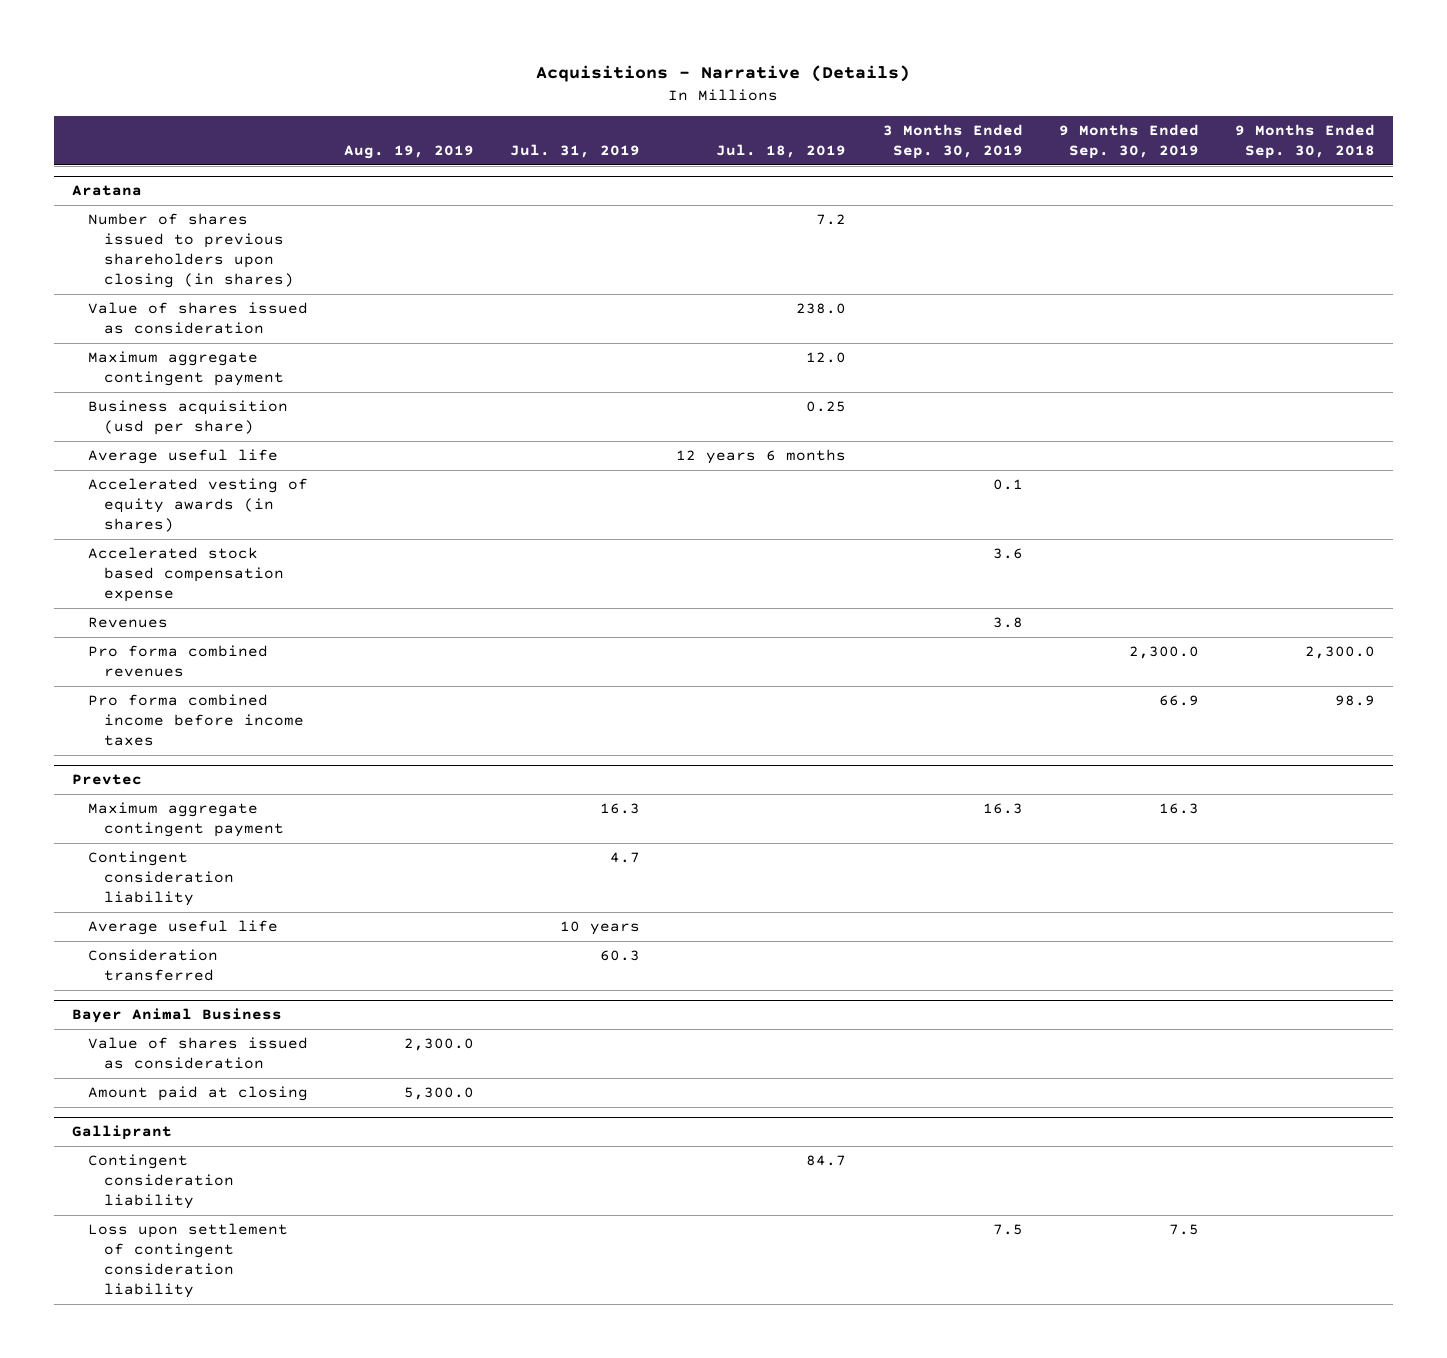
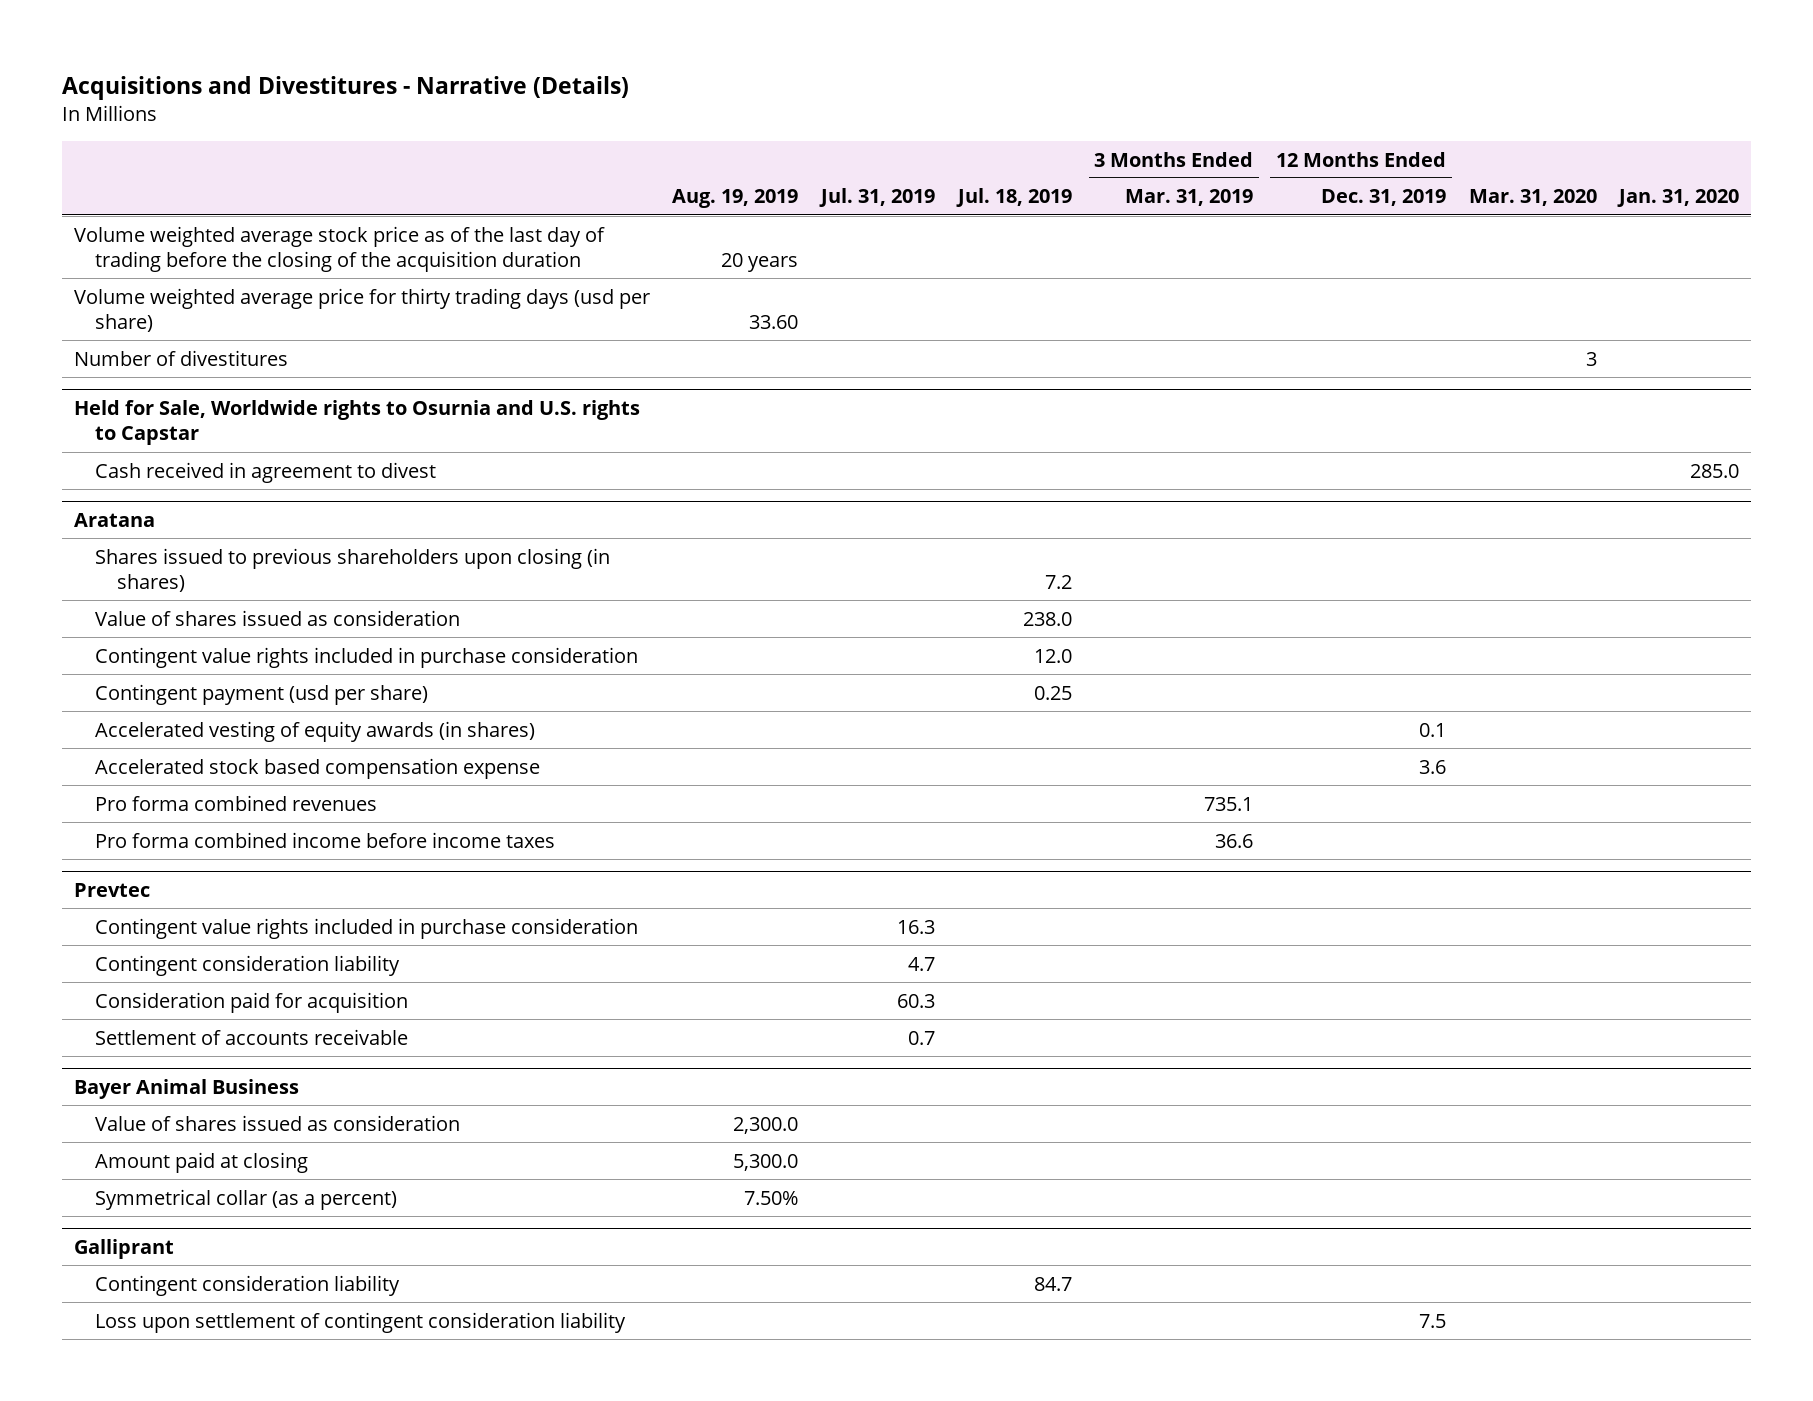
- Acquisitions - Narrative (Details)
+ Acquisitions and Divestitures - Narrative (Details)
- | Aug. 19, 2019 | Jul. 31, 2019 | Jul. 18, 2019 | 3 Months Ended Sep. 30, 2019 | 9 Months Ended Sep. 30, 2019 | 9 Months Ended Sep. 30, 2018
+ | Aug. 19, 2019 | Jul. 31, 2019 | Jul. 18, 2019 | 3 Months Ended Mar. 31, 2019 | 12 Months Ended Dec. 31, 2019 | Mar. 31, 2020 | Jan. 31, 2020
+ Volume weighted average stock price as of the last day of trading before the closing of the acquisition duration | 20 years | | | | | |
+ Volume weighted average price for thirty trading days (usd per share) | 33.60 | | | | | |
+ Number of divestitures | | | | | | 3 |
+ Held for Sale, Worldwide rights to Osurnia and U.S. rights to Capstar
+ Cash received in agreement to divest | | | | | | | 285.0
@ Aratana
- Number of shares issued to previous shareholders upon closing (in shares) | | | 7.2 | | |
+ Shares issued to previous shareholders upon closing (in shares) | | | 7.2 | | | |
- Maximum aggregate contingent payment | | | 12.0 | | |
- Business acquisition (usd per share) | | | 0.25 | | |
- Average useful life | | | 12 years 6 months | | |
+ Contingent value rights included in purchase consideration | | | 12.0 | | | |
+ Contingent payment (usd per share) | | | 0.25 | | | |
- Revenues | | | | 3.8 | |
@ Prevtec
- Maximum aggregate contingent payment | | 16.3 | | 16.3 | 16.3 |
+ Contingent value rights included in purchase consideration | | 16.3 | | | | |
- Average useful life | | 10 years | | | |
- Consideration transferred | | 60.3 | | | |
+ Consideration paid for acquisition | | 60.3 | | | | |
+ Settlement of accounts receivable | | 0.7 | | | | |
@ Bayer Animal Business
+ Symmetrical collar (as a percent) | 7.50% | | | | | |

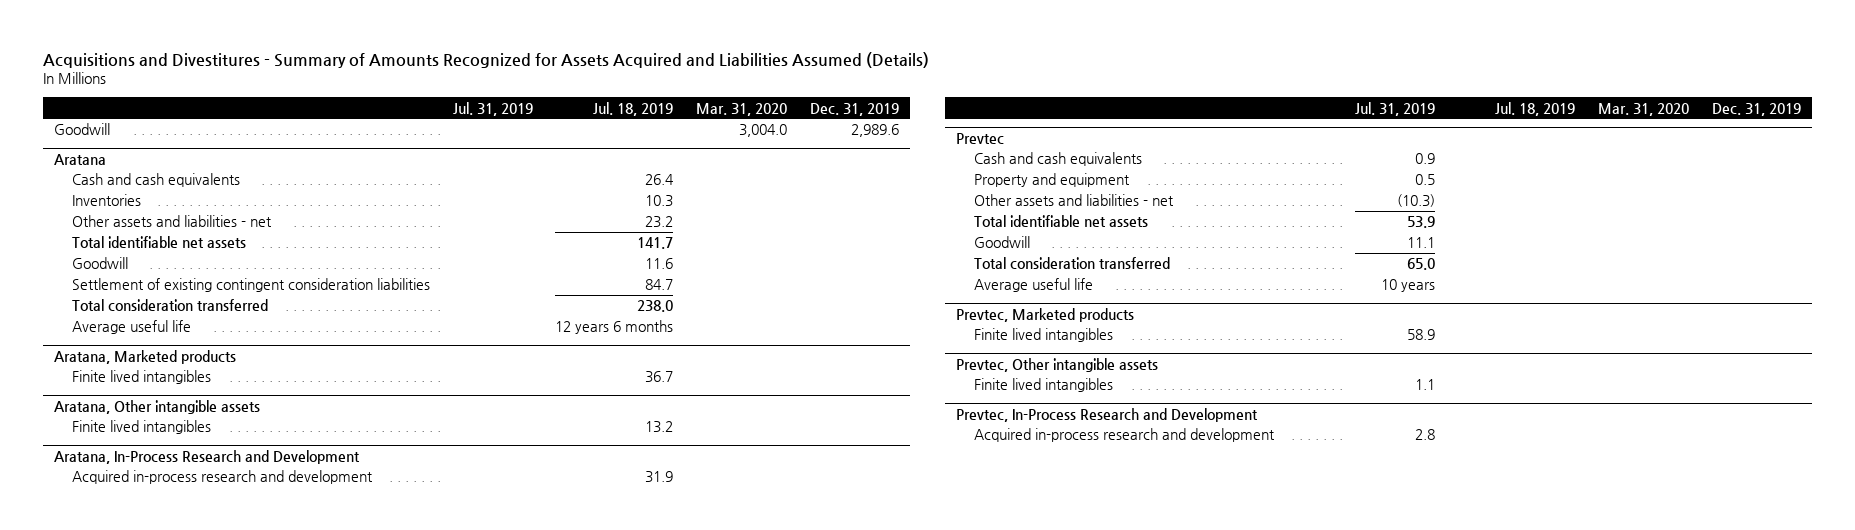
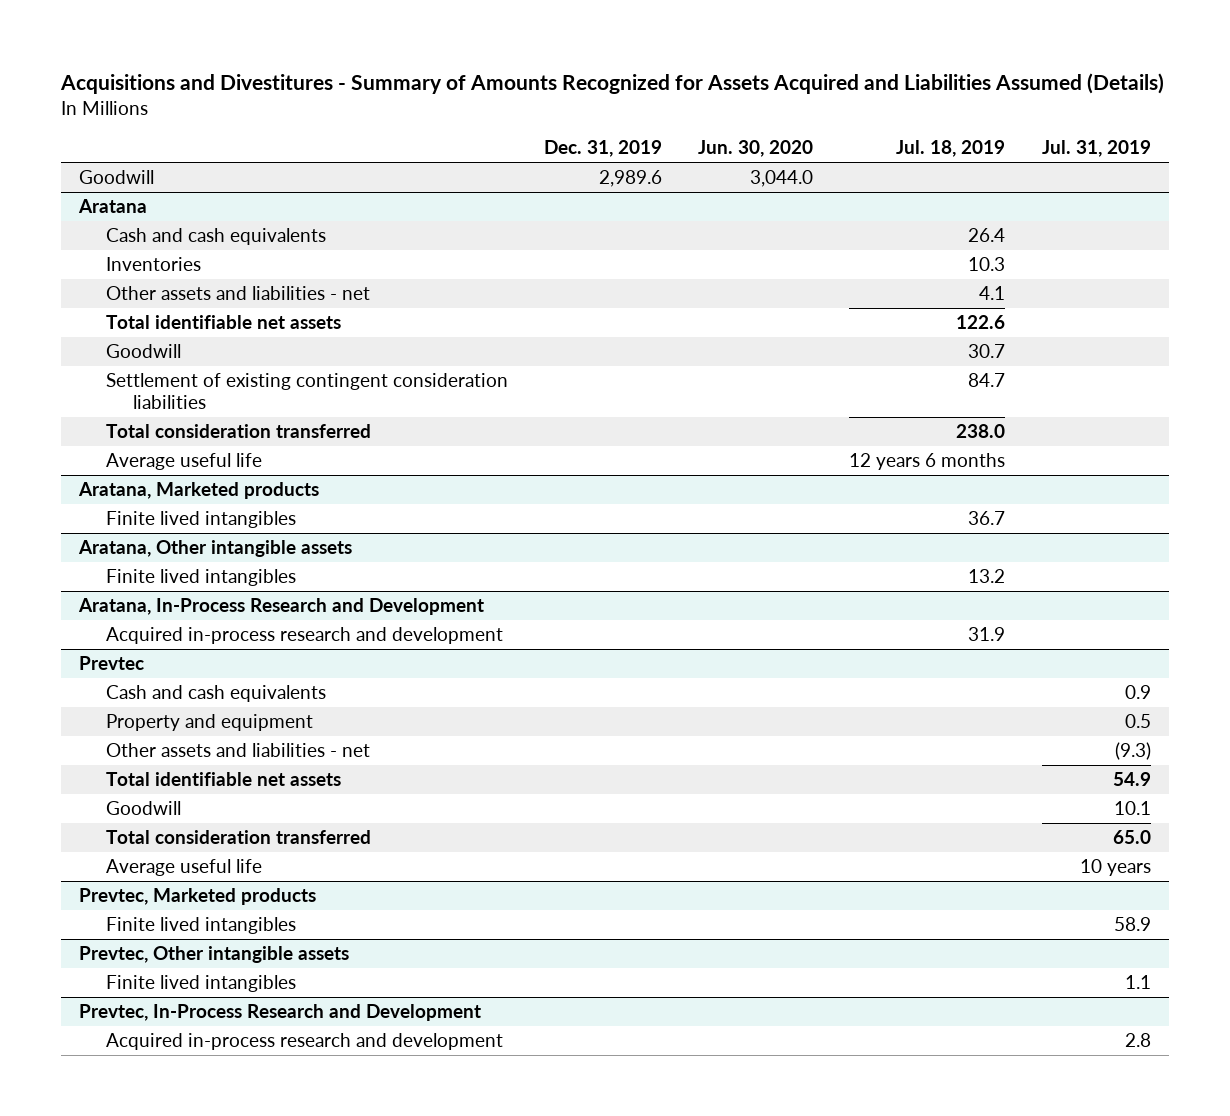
- | Jul. 31, 2019 | Jul. 18, 2019 | Mar. 31, 2020 | Dec. 31, 2019
+ | Dec. 31, 2019 | Jun. 30, 2020 | Jul. 18, 2019 | Jul. 31, 2019
@ Aratana
- Other assets and liabilities - net | | 23.2 | |
- Total identifiable net assets | | 141.7 | |
- Goodwill | | 11.6 | |
+ Other assets and liabilities - net | | | 4.1 |
+ Total identifiable net assets | | | 122.6 |
+ Goodwill | | | 30.7 |
@ Prevtec
- Other assets and liabilities - net | (10.3) | | |
- Total identifiable net assets | 53.9 | | |
- Goodwill | 11.1 | | |
+ Other assets and liabilities - net | | | | (9.3)
+ Total identifiable net assets | | | | 54.9
+ Goodwill | | | | 10.1

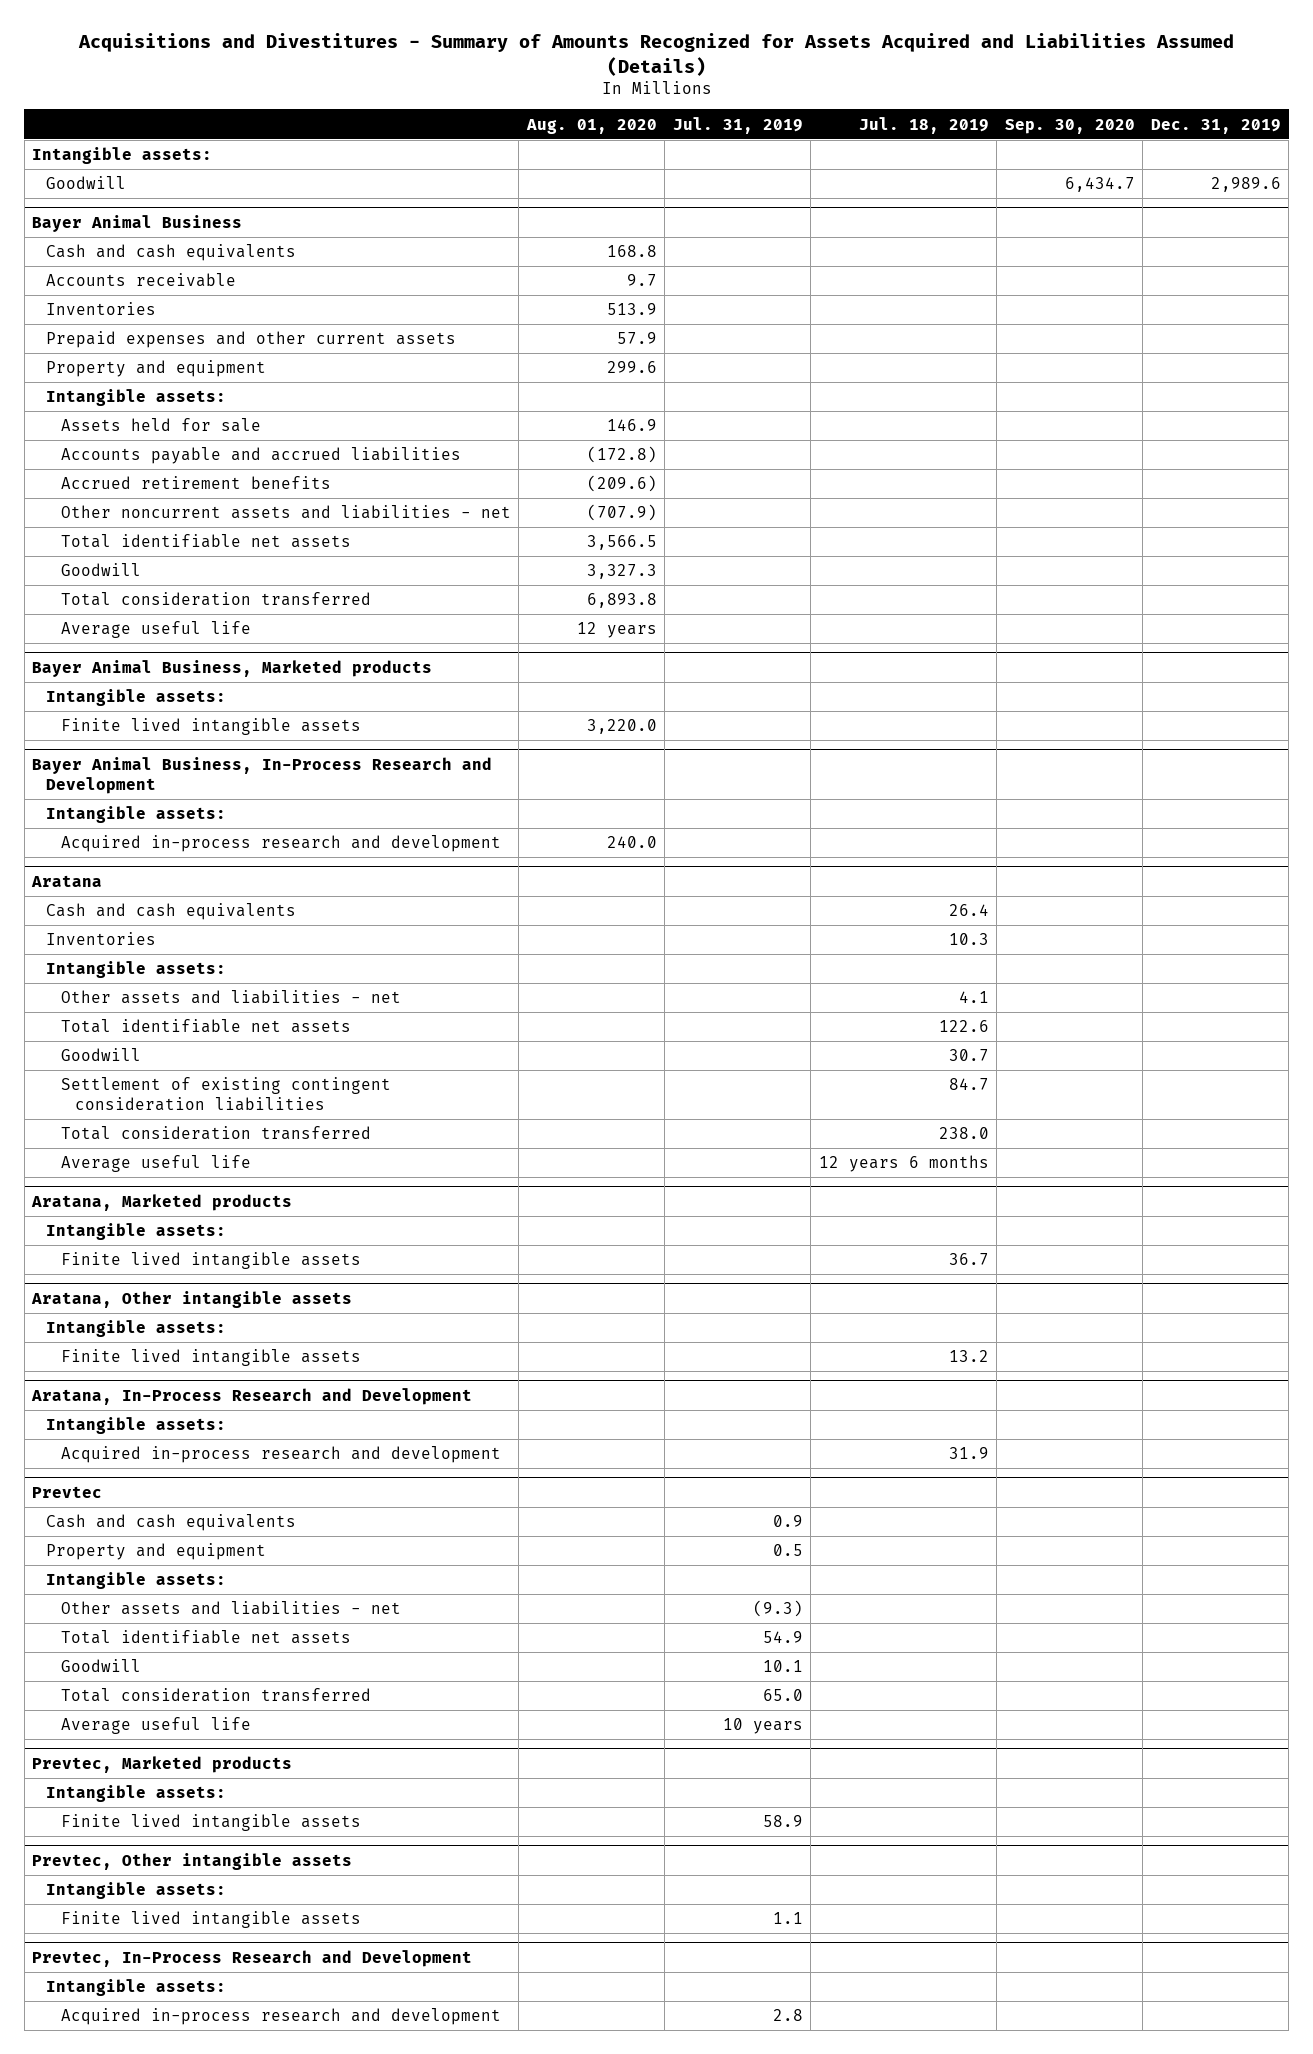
- | Dec. 31, 2019 | Jun. 30, 2020 | Jul. 18, 2019 | Jul. 31, 2019
+ | Aug. 01, 2020 | Jul. 31, 2019 | Jul. 18, 2019 | Sep. 30, 2020 | Dec. 31, 2019
+ Intangible assets:
+ Bayer Animal Business
+ Cash and cash equivalents | 168.8 | | | |
+ Accounts receivable | 9.7 | | | |
+ Inventories | 513.9 | | | |
+ Prepaid expenses and other current assets | 57.9 | | | |
+ Property and equipment | 299.6 | | | |
+ Intangible assets:
+ Assets held for sale | 146.9 | | | |
+ Accounts payable and accrued liabilities | (172.8) | | | |
+ Accrued retirement benefits | (209.6) | | | |
+ Other noncurrent assets and liabilities - net | (707.9) | | | |
+ Total identifiable net assets | 3,566.5 | | | |
+ Goodwill | 3,327.3 | | | |
+ Total consideration transferred | 6,893.8 | | | |
+ Average useful life | 12 years | | | |
+ Bayer Animal Business, Marketed products
+ Intangible assets:
+ Finite lived intangible assets | 3,220.0 | | | |
+ Bayer Animal Business, In-Process Research and Development
+ Intangible assets:
+ Acquired in-process research and development | 240.0 | | | |
@ Aratana
+ Intangible assets:
@ Aratana, Marketed products
- Finite lived intangibles | | | 36.7 |
+ Intangible assets:
+ Finite lived intangible assets | | | 36.7 | |
@ Aratana, Other intangible assets
- Finite lived intangibles | | | 13.2 |
+ Intangible assets:
+ Finite lived intangible assets | | | 13.2 | |
@ Aratana, In-Process Research and Development
+ Intangible assets:
@ Prevtec
+ Intangible assets:
@ Prevtec, Marketed products
- Finite lived intangibles | | | | 58.9
+ Intangible assets:
+ Finite lived intangible assets | | 58.9 | | |
@ Prevtec, Other intangible assets
- Finite lived intangibles | | | | 1.1
+ Intangible assets:
+ Finite lived intangible assets | | 1.1 | | |
@ Prevtec, In-Process Research and Development
+ Intangible assets:

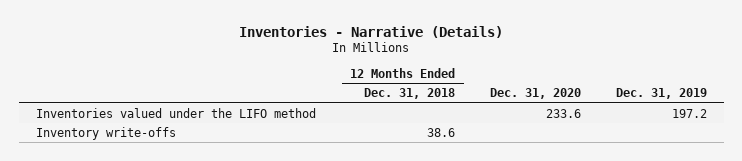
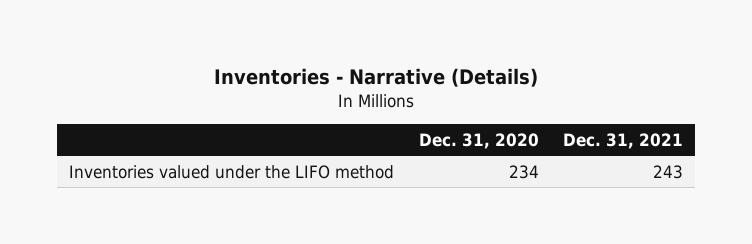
- | 12 Months Ended Dec. 31, 2018 | Dec. 31, 2020 | Dec. 31, 2019
+ | Dec. 31, 2020 | Dec. 31, 2021
- Inventories valued under the LIFO method | | 233.6 | 197.2
- Inventory write-offs | 38.6 | |
+ Inventories valued under the LIFO method | 234 | 243

